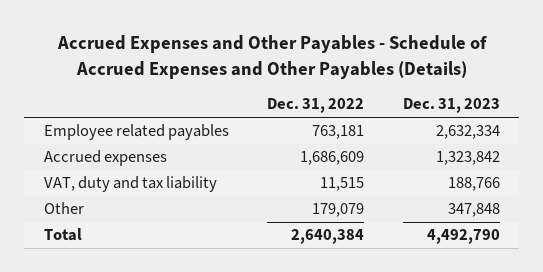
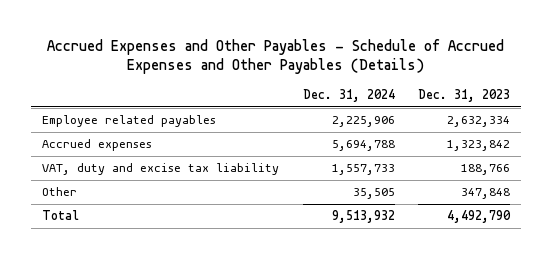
- | Dec. 31, 2022 | Dec. 31, 2023
+ | Dec. 31, 2024 | Dec. 31, 2023
- VAT, duty and tax liability | 11,515 | 188,766
+ VAT, duty and excise tax liability | 1,557,733 | 188,766

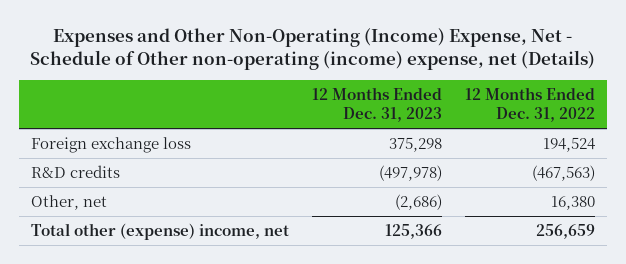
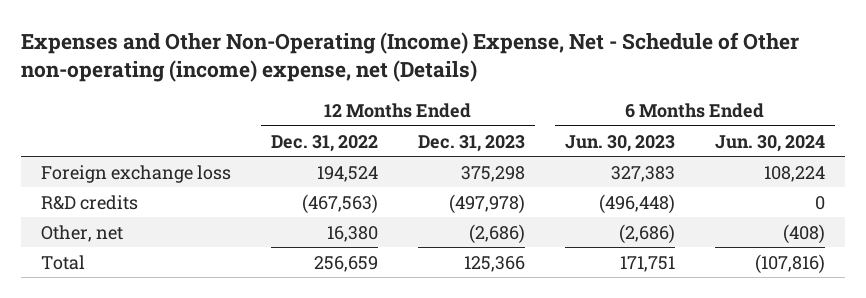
- | 12 Months Ended Dec. 31, 2023 | 12 Months Ended Dec. 31, 2022
+ | 12 Months Ended Dec. 31, 2022 | 12 Months Ended Dec. 31, 2023 | 6 Months Ended Jun. 30, 2023 | 6 Months Ended Jun. 30, 2024
- Total other (expense) income, net | 125,366 | 256,659
+ Total | 256,659 | 125,366 | 171,751 | (107,816)

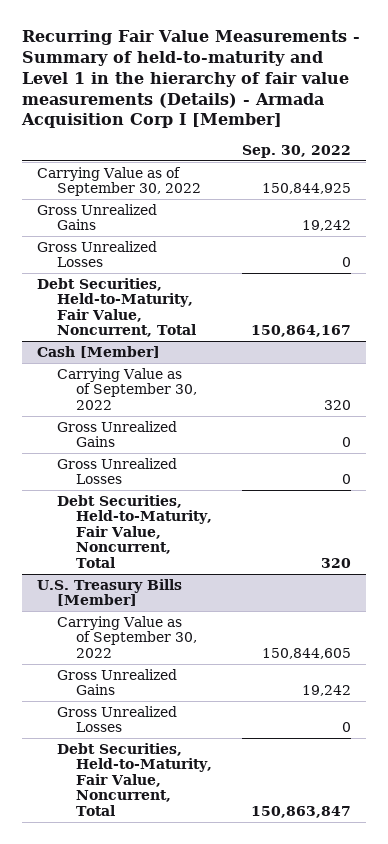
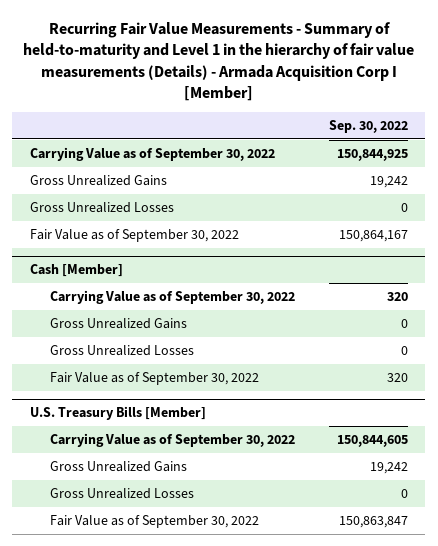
- Debt Securities, Held-to-Maturity, Fair Value, Noncurrent, Total | 150,864,167
+ Fair Value as of September 30, 2022 | 150,864,167
@ Cash [Member]
- Debt Securities, Held-to-Maturity, Fair Value, Noncurrent, Total | 320
+ Fair Value as of September 30, 2022 | 320
@ U.S. Treasury Bills [Member]
- Debt Securities, Held-to-Maturity, Fair Value, Noncurrent, Total | 150,863,847
+ Fair Value as of September 30, 2022 | 150,863,847

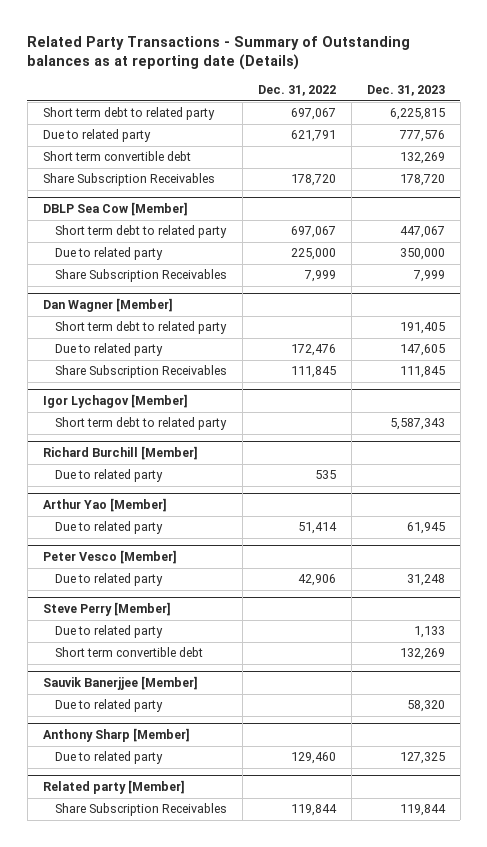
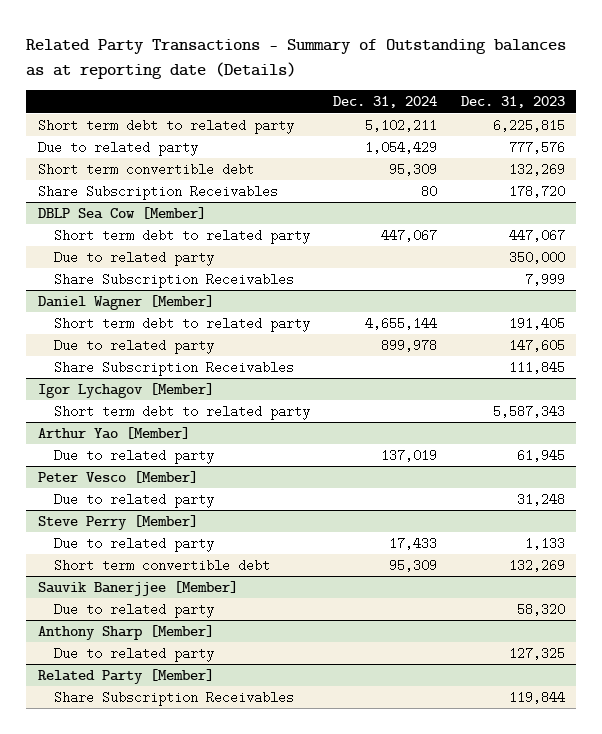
- | Dec. 31, 2022 | Dec. 31, 2023
+ | Dec. 31, 2024 | Dec. 31, 2023
- Dan Wagner [Member]
+ Daniel Wagner [Member]
- Richard Burchill [Member]
- Due to related party | 535 |
- Related party [Member]
+ Related Party [Member]

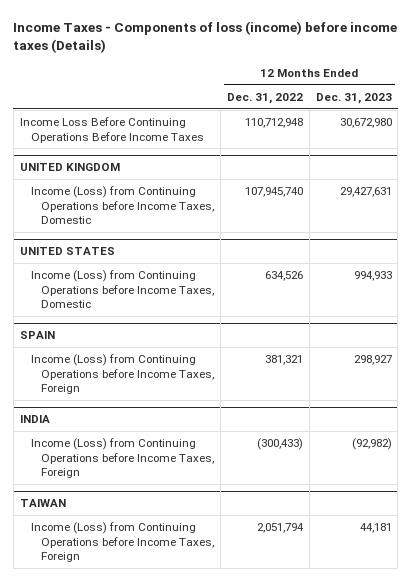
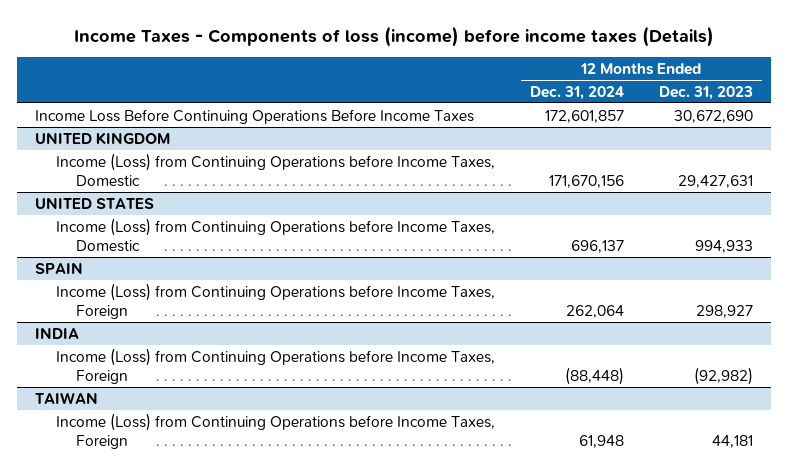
- | 12 Months Ended Dec. 31, 2022 | 12 Months Ended Dec. 31, 2023
+ | 12 Months Ended Dec. 31, 2024 | 12 Months Ended Dec. 31, 2023
- Income Loss Before Continuing Operations Before Income Taxes | 110,712,948 | 30,672,980
+ Income Loss Before Continuing Operations Before Income Taxes | 172,601,857 | 30,672,690

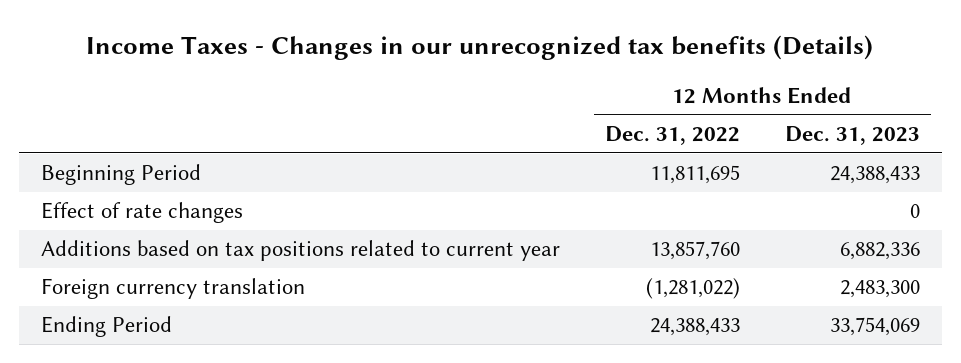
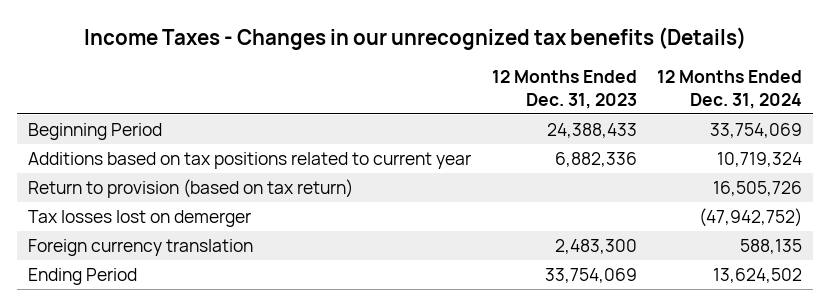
- | 12 Months Ended Dec. 31, 2022 | 12 Months Ended Dec. 31, 2023
+ | 12 Months Ended Dec. 31, 2023 | 12 Months Ended Dec. 31, 2024
- Effect of rate changes | | 0
+ Return to provision (based on tax return) | | 16,505,726
+ Tax losses lost on demerger | | (47,942,752)

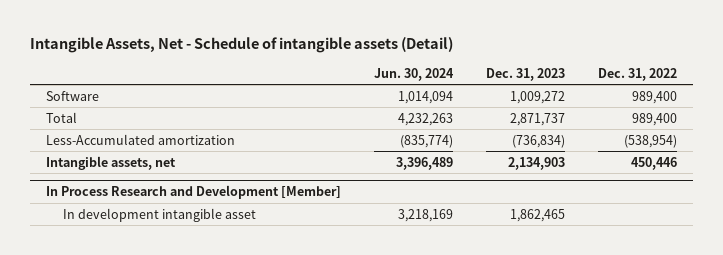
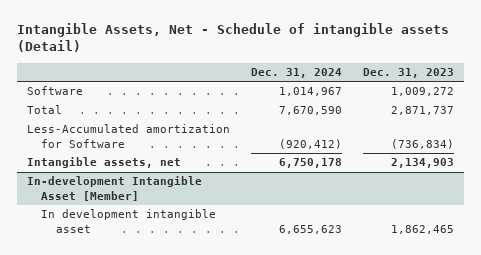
- | Jun. 30, 2024 | Dec. 31, 2023 | Dec. 31, 2022
+ | Dec. 31, 2024 | Dec. 31, 2023
- Less-Accumulated amortization | (835,774) | (736,834) | (538,954)
+ Less-Accumulated amortization for Software | (920,412) | (736,834)
- In Process Research and Development [Member]
+ In-development Intangible Asset [Member]

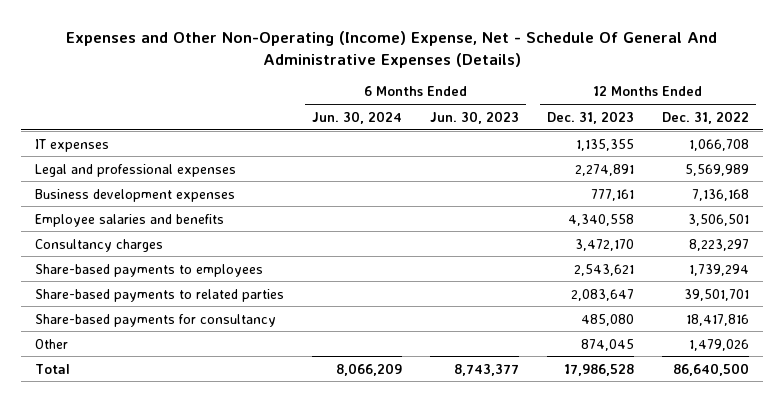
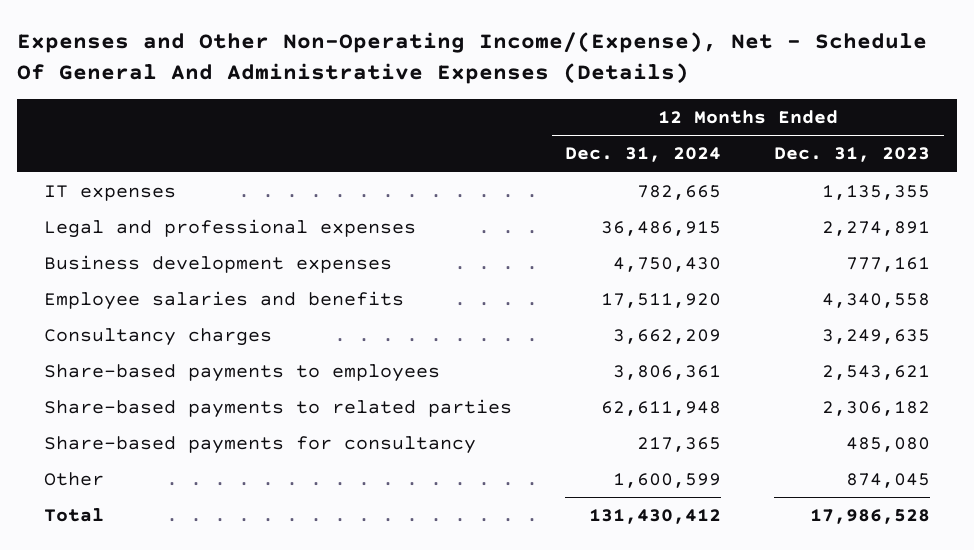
- Expenses and Other Non-Operating (Income) Expense, Net - Schedule Of General And Administrative Expenses (Details)
+ Expenses and Other Non-Operating Income/(Expense), Net - Schedule Of General And Administrative Expenses (Details)
- | 6 Months Ended Jun. 30, 2024 | 6 Months Ended Jun. 30, 2023 | 12 Months Ended Dec. 31, 2023 | 12 Months Ended Dec. 31, 2022
+ | 12 Months Ended Dec. 31, 2024 | 12 Months Ended Dec. 31, 2023
- Consultancy charges | | | 3,472,170 | 8,223,297
+ Consultancy charges | 3,662,209 | 3,249,635
- Share-based payments to related parties | | | 2,083,647 | 39,501,701
+ Share-based payments to related parties | 62,611,948 | 2,306,182

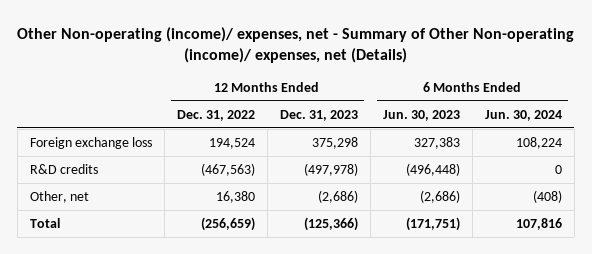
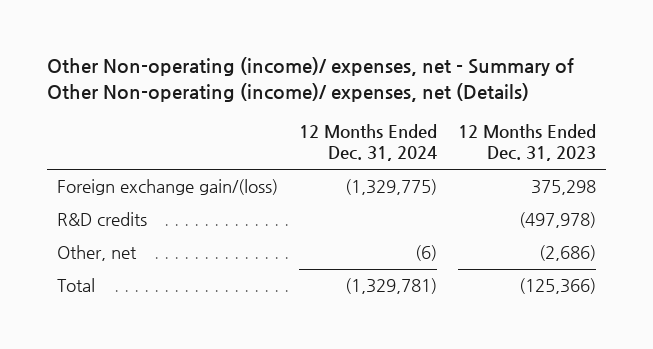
- | 12 Months Ended Dec. 31, 2022 | 12 Months Ended Dec. 31, 2023 | 6 Months Ended Jun. 30, 2023 | 6 Months Ended Jun. 30, 2024
+ | 12 Months Ended Dec. 31, 2024 | 12 Months Ended Dec. 31, 2023
- Foreign exchange loss | 194,524 | 375,298 | 327,383 | 108,224
+ Foreign exchange gain/(loss) | (1,329,775) | 375,298

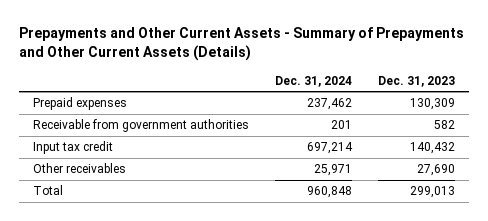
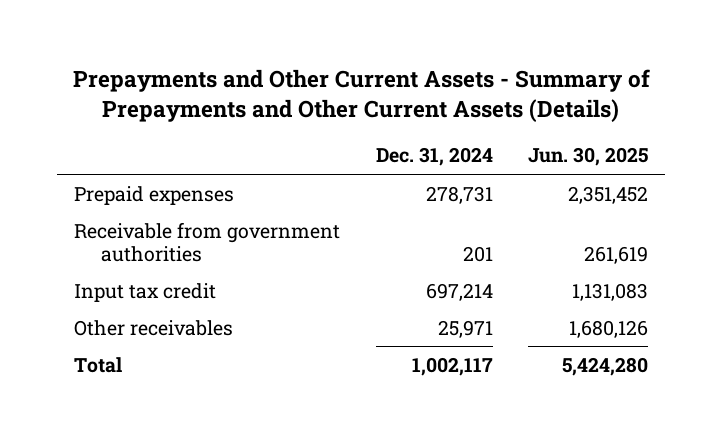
- | Dec. 31, 2024 | Dec. 31, 2023
+ | Dec. 31, 2024 | Jun. 30, 2025
- Prepaid expenses | 237,462 | 130,309
+ Prepaid expenses | 278,731 | 2,351,452
- Total | 960,848 | 299,013
+ Total | 1,002,117 | 5,424,280

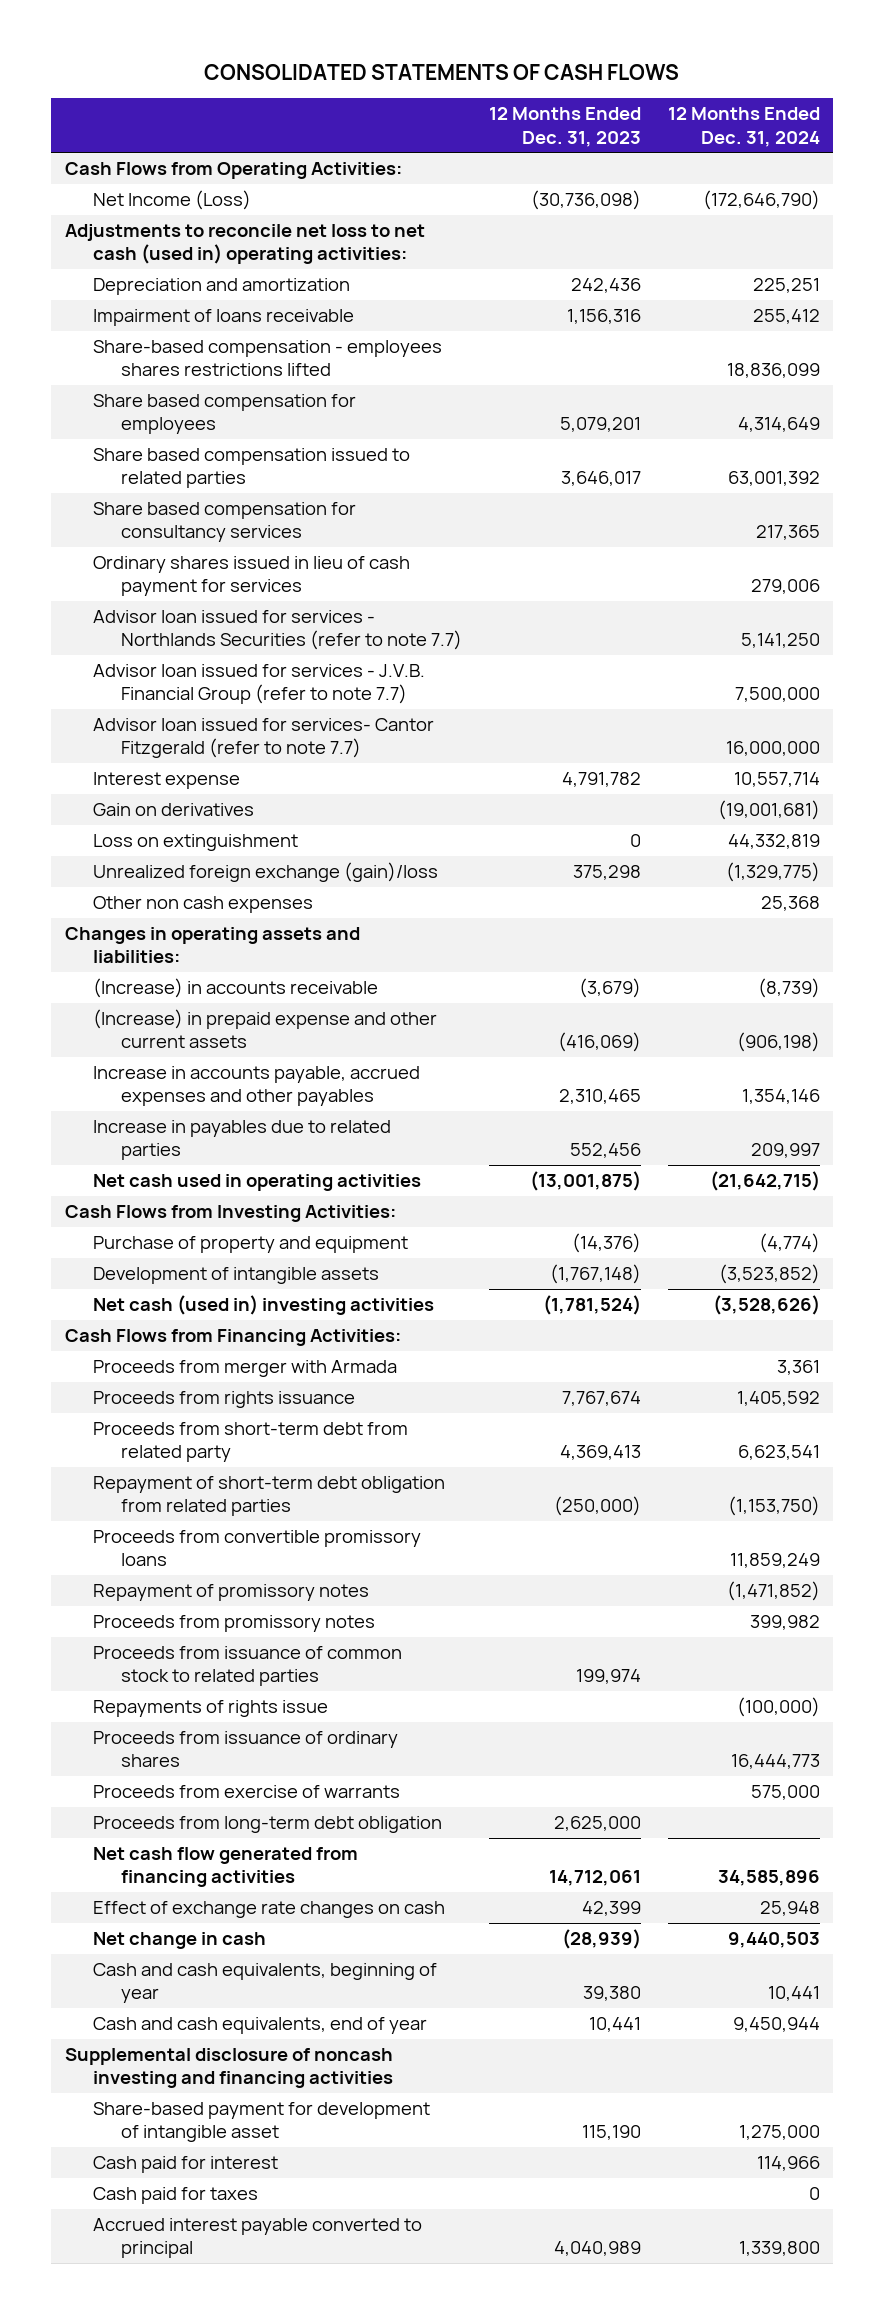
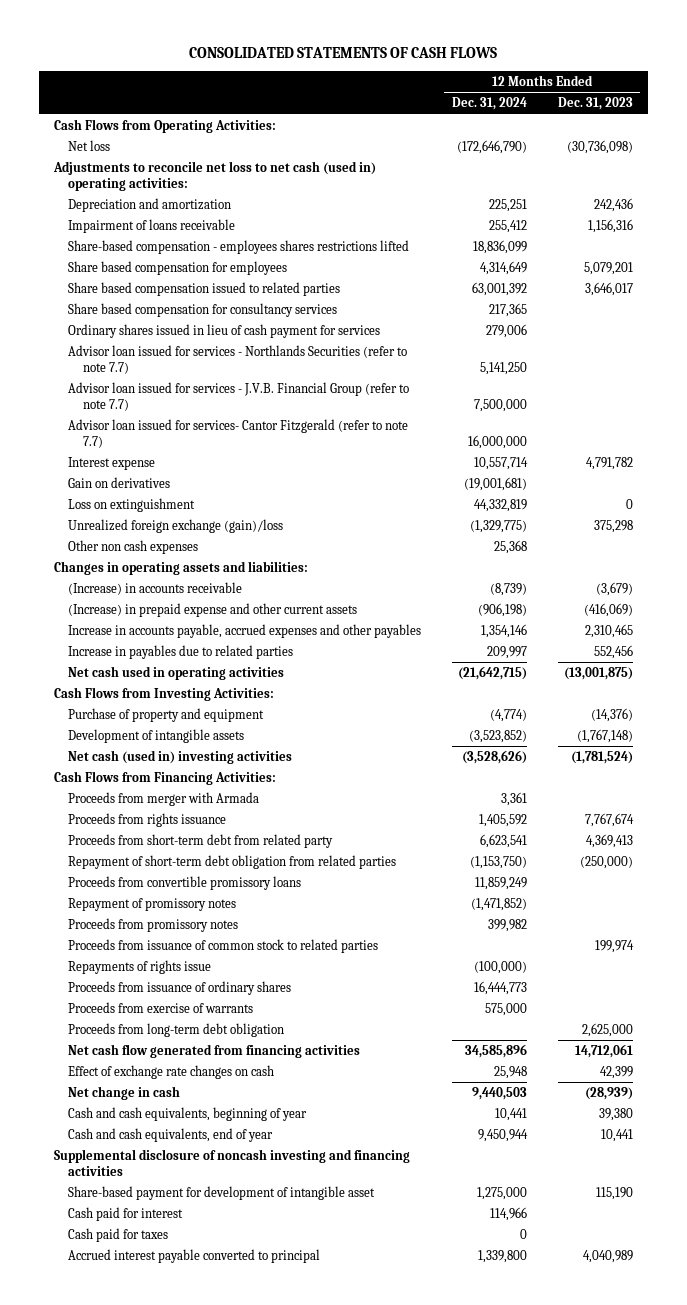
- | 12 Months Ended Dec. 31, 2023 | 12 Months Ended Dec. 31, 2024
+ | 12 Months Ended Dec. 31, 2024 | 12 Months Ended Dec. 31, 2023
- Net Income (Loss) | (30,736,098) | (172,646,790)
+ Net loss | (172,646,790) | (30,736,098)

